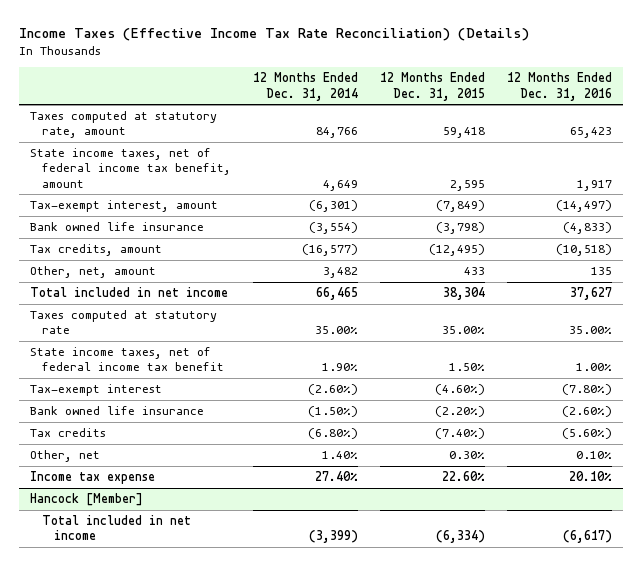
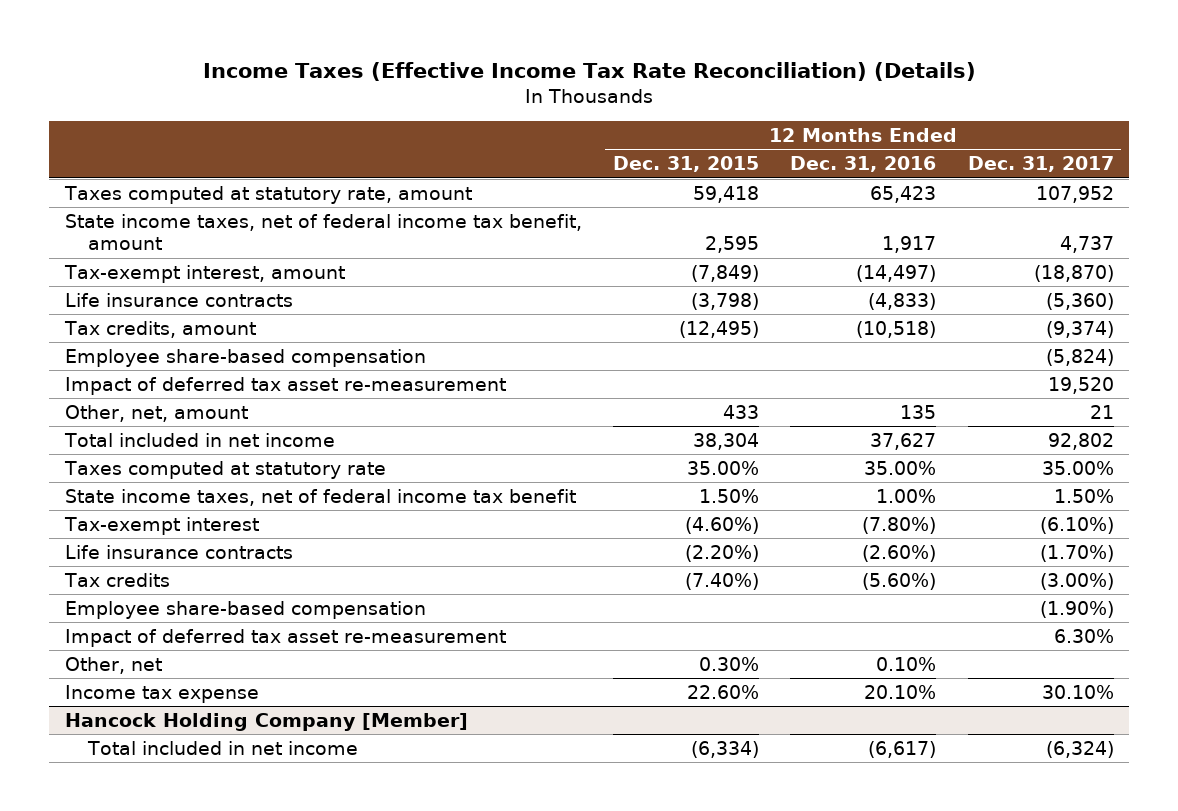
- | 12 Months Ended Dec. 31, 2014 | 12 Months Ended Dec. 31, 2015 | 12 Months Ended Dec. 31, 2016
+ | 12 Months Ended Dec. 31, 2015 | 12 Months Ended Dec. 31, 2016 | 12 Months Ended Dec. 31, 2017
- Bank owned life insurance | (3,554) | (3,798) | (4,833)
+ Life insurance contracts | (3,798) | (4,833) | (5,360)
+ Employee share-based compensation | | | (5,824)
+ Impact of deferred tax asset re-measurement | | | 19,520
- Bank owned life insurance | (1.50%) | (2.20%) | (2.60%)
+ Life insurance contracts | (2.20%) | (2.60%) | (1.70%)
+ Employee share-based compensation | | | (1.90%)
+ Impact of deferred tax asset re-measurement | | | 6.30%
- Hancock [Member]
+ Hancock Holding Company [Member]

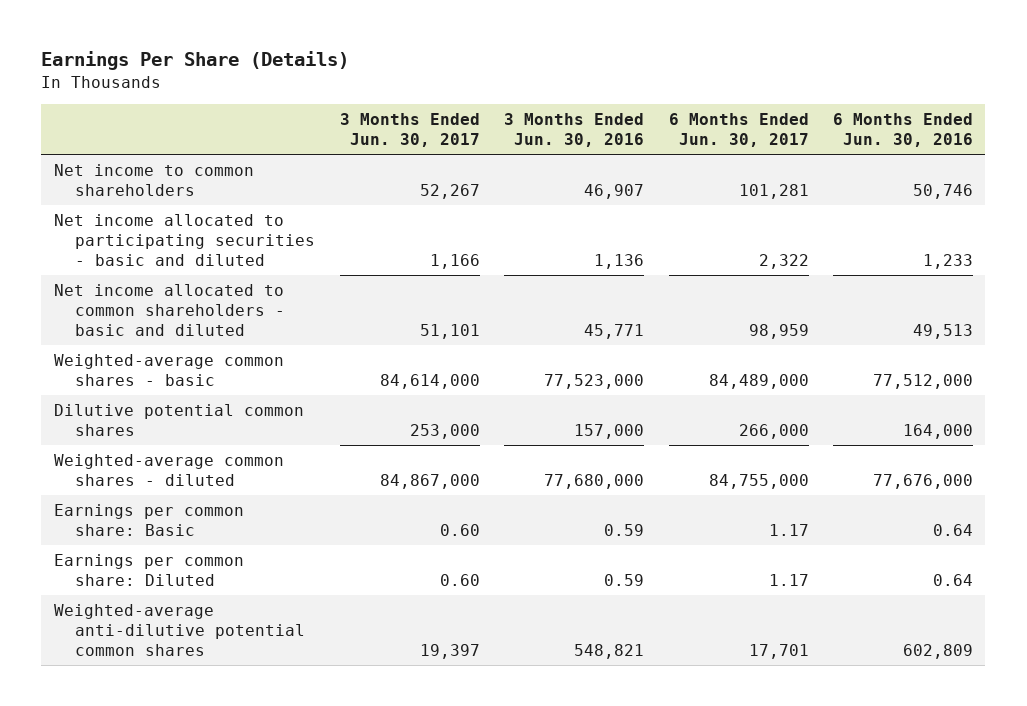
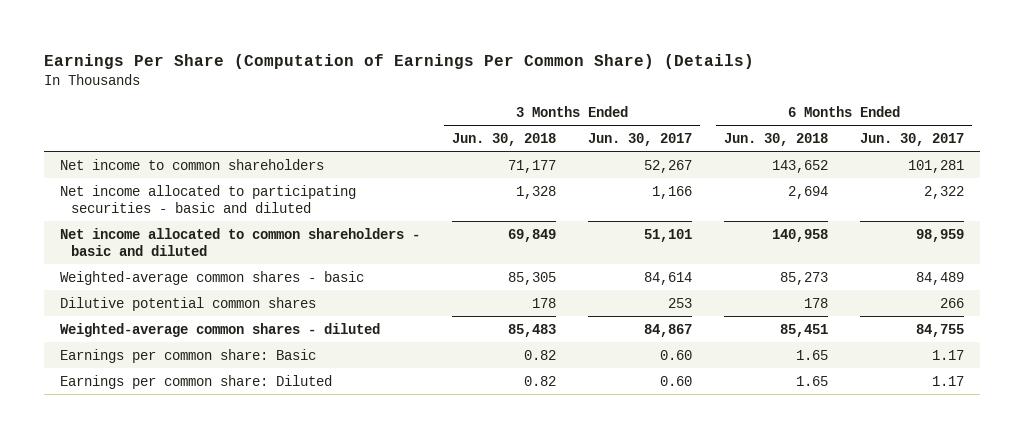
- Earnings Per Share (Details)
+ Earnings Per Share (Computation of Earnings Per Common Share) (Details)
- | 3 Months Ended Jun. 30, 2017 | 3 Months Ended Jun. 30, 2016 | 6 Months Ended Jun. 30, 2017 | 6 Months Ended Jun. 30, 2016
+ | 3 Months Ended Jun. 30, 2018 | 3 Months Ended Jun. 30, 2017 | 6 Months Ended Jun. 30, 2018 | 6 Months Ended Jun. 30, 2017
- Weighted-average common shares - basic | 84,614,000 | 77,523,000 | 84,489,000 | 77,512,000
- Dilutive potential common shares | 253,000 | 157,000 | 266,000 | 164,000
- Weighted-average common shares - diluted | 84,867,000 | 77,680,000 | 84,755,000 | 77,676,000
+ Weighted-average common shares - basic | 85,305 | 84,614 | 85,273 | 84,489
+ Dilutive potential common shares | 178 | 253 | 178 | 266
+ Weighted-average common shares - diluted | 85,483 | 84,867 | 85,451 | 84,755
- Weighted-average anti-dilutive potential common shares | 19,397 | 548,821 | 17,701 | 602,809

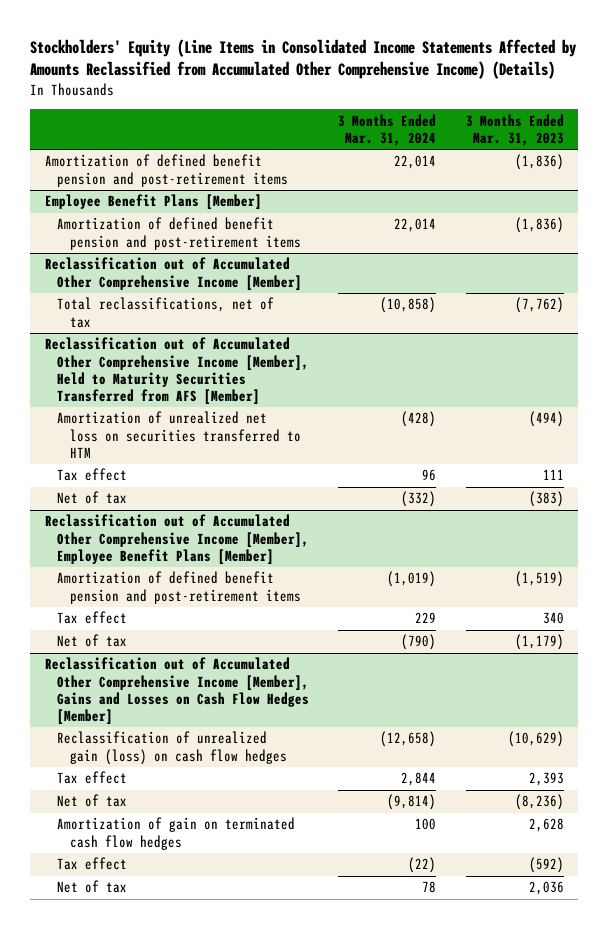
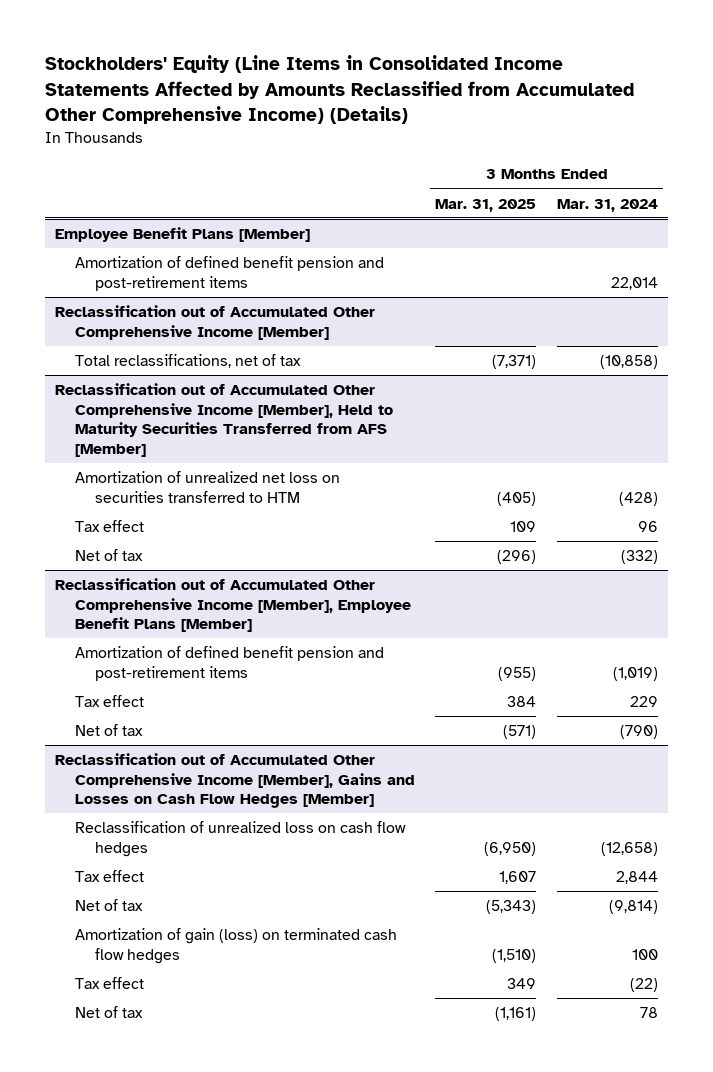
- | 3 Months Ended Mar. 31, 2024 | 3 Months Ended Mar. 31, 2023
+ | 3 Months Ended Mar. 31, 2025 | 3 Months Ended Mar. 31, 2024
- Amortization of defined benefit pension and post-retirement items | 22,014 | (1,836)
@ Reclassification out of Accumulated Other Comprehensive Income [Member], Gains and Losses on Cash Flow Hedges [Member]
- Reclassification of unrealized gain (loss) on cash flow hedges | (12,658) | (10,629)
+ Reclassification of unrealized loss on cash flow hedges | (6,950) | (12,658)
- Amortization of gain on terminated cash flow hedges | 100 | 2,628
+ Amortization of gain (loss) on terminated cash flow hedges | (1,510) | 100

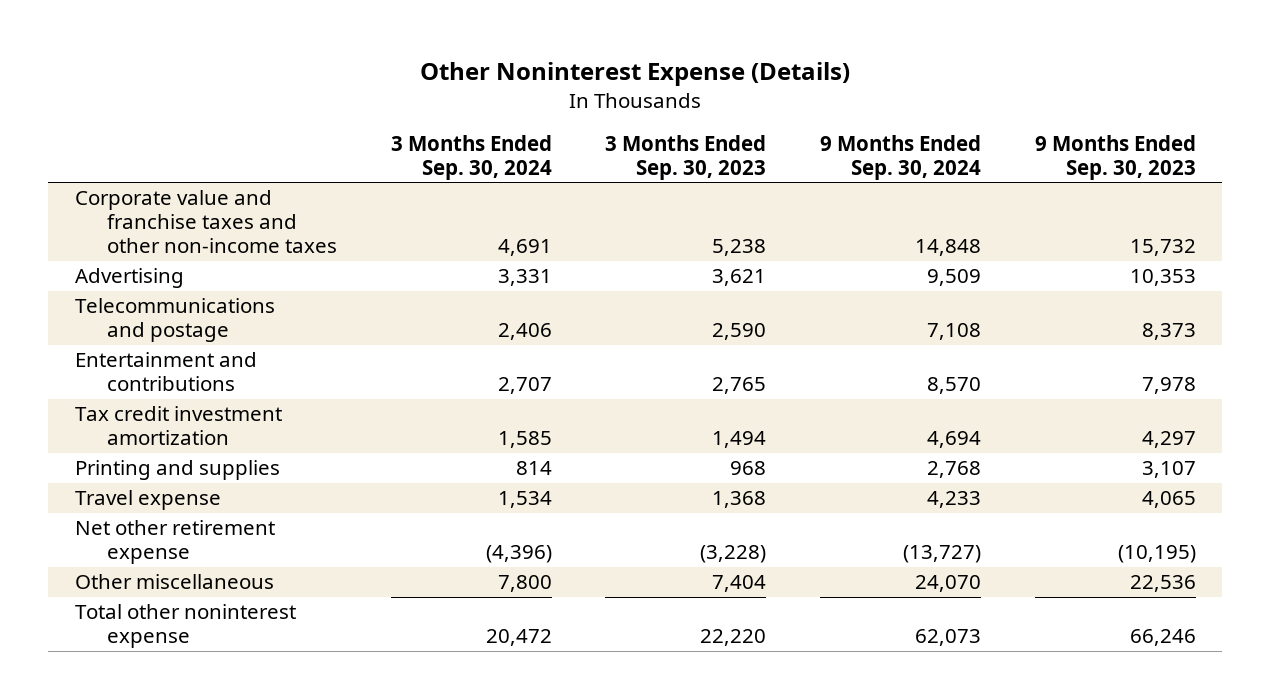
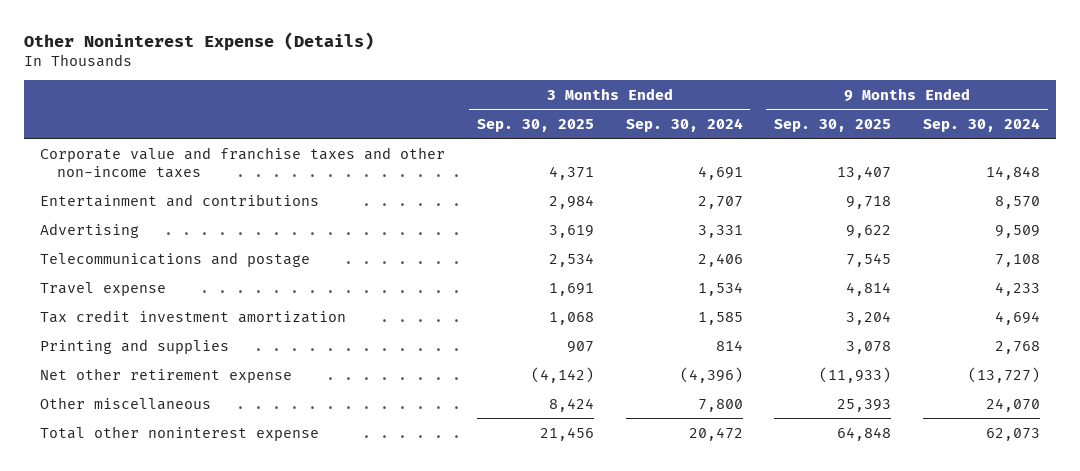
- | 3 Months Ended Sep. 30, 2024 | 3 Months Ended Sep. 30, 2023 | 9 Months Ended Sep. 30, 2024 | 9 Months Ended Sep. 30, 2023
+ | 3 Months Ended Sep. 30, 2025 | 3 Months Ended Sep. 30, 2024 | 9 Months Ended Sep. 30, 2025 | 9 Months Ended Sep. 30, 2024
moved up: Entertainment and contributions | 2,984 | 2,707 | 9,718 | 8,570
moved up: Travel expense | 1,691 | 1,534 | 4,814 | 4,233

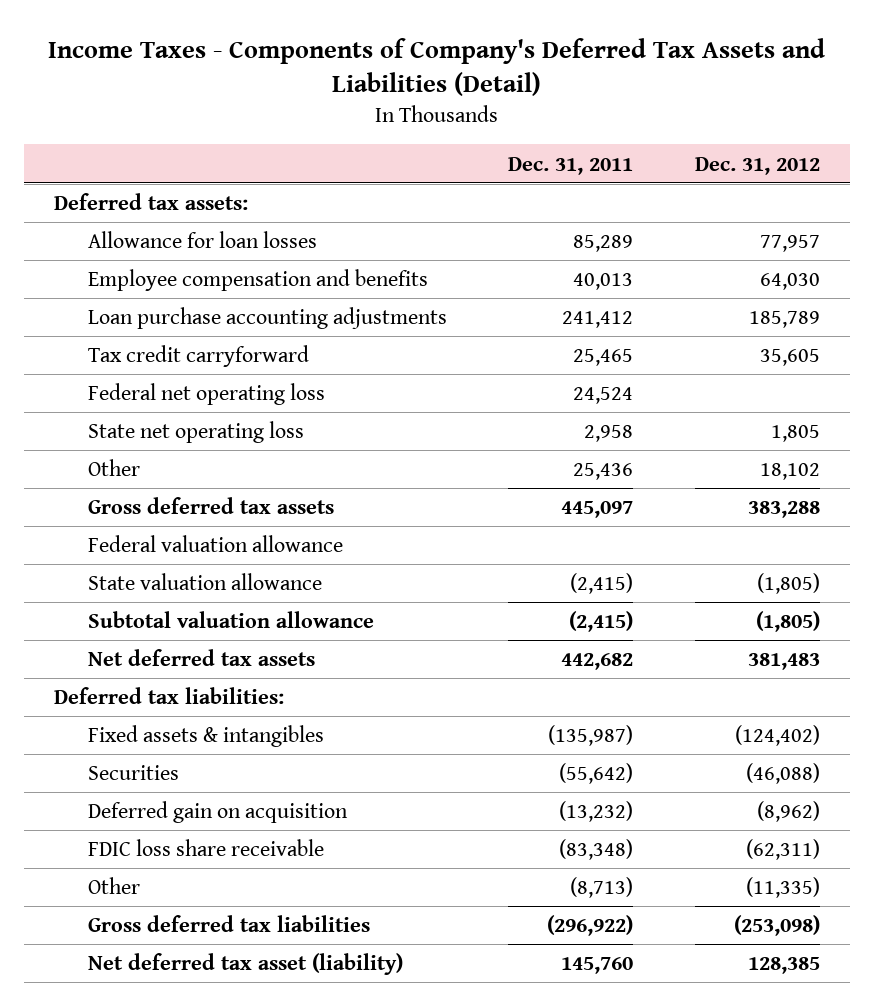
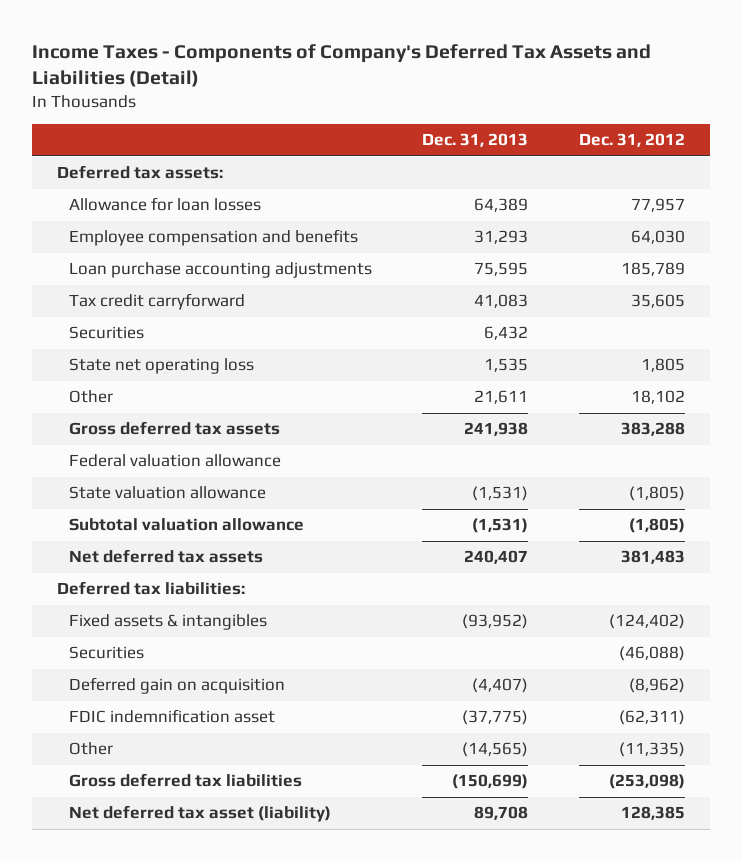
- | Dec. 31, 2011 | Dec. 31, 2012
+ | Dec. 31, 2013 | Dec. 31, 2012
- Federal net operating loss | 24,524 |
+ Securities | 6,432 |
- FDIC loss share receivable | (83,348) | (62,311)
+ FDIC indemnification asset | (37,775) | (62,311)

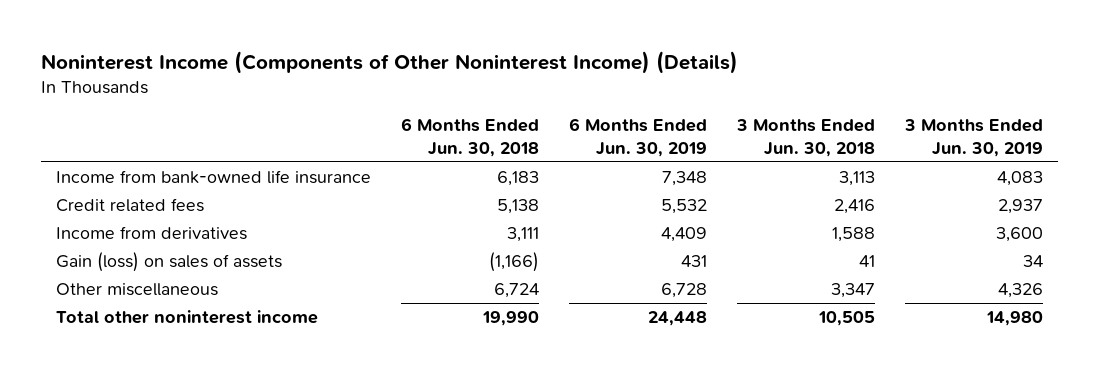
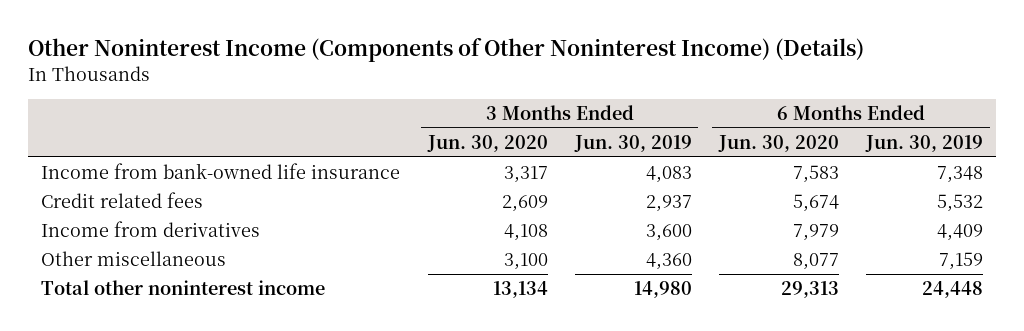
- Noninterest Income (Components of Other Noninterest Income) (Details)
+ Other Noninterest Income (Components of Other Noninterest Income) (Details)
- | 6 Months Ended Jun. 30, 2018 | 6 Months Ended Jun. 30, 2019 | 3 Months Ended Jun. 30, 2018 | 3 Months Ended Jun. 30, 2019
+ | 3 Months Ended Jun. 30, 2020 | 3 Months Ended Jun. 30, 2019 | 6 Months Ended Jun. 30, 2020 | 6 Months Ended Jun. 30, 2019
- Gain (loss) on sales of assets | (1,166) | 431 | 41 | 34
- Other miscellaneous | 6,724 | 6,728 | 3,347 | 4,326
+ Other miscellaneous | 3,100 | 4,360 | 8,077 | 7,159

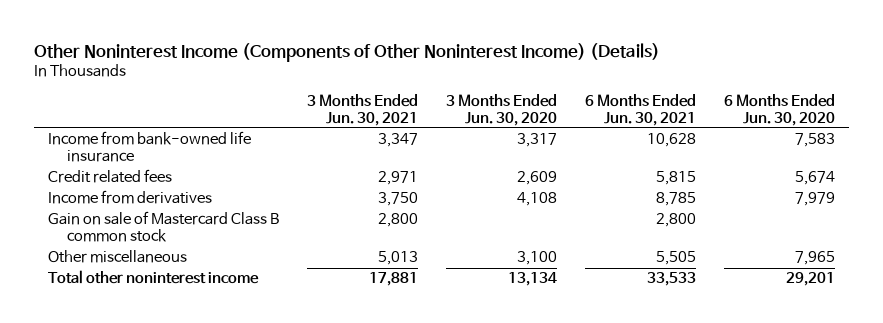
- | 3 Months Ended Jun. 30, 2020 | 3 Months Ended Jun. 30, 2019 | 6 Months Ended Jun. 30, 2020 | 6 Months Ended Jun. 30, 2019
+ | 3 Months Ended Jun. 30, 2021 | 3 Months Ended Jun. 30, 2020 | 6 Months Ended Jun. 30, 2021 | 6 Months Ended Jun. 30, 2020
- Other miscellaneous | 3,100 | 4,360 | 8,077 | 7,159
- Total other noninterest income | 13,134 | 14,980 | 29,313 | 24,448
+ Gain on sale of Mastercard Class B common stock | 2,800 | | 2,800 |
+ Other miscellaneous | 5,013 | 3,100 | 5,505 | 7,965
+ Total other noninterest income | 17,881 | 13,134 | 33,533 | 29,201

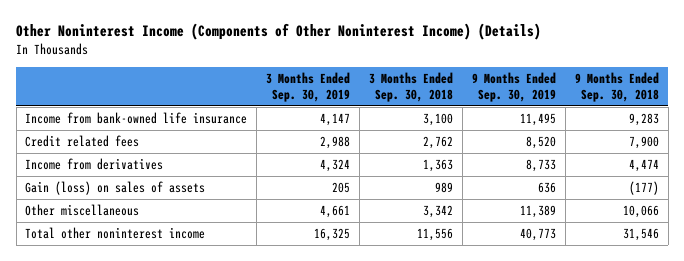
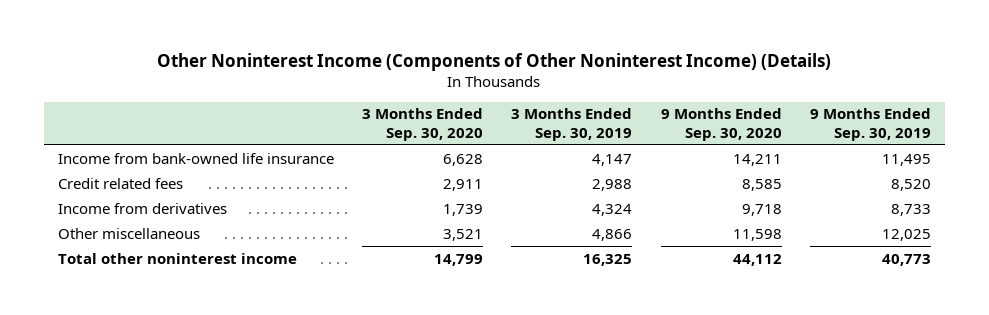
- | 3 Months Ended Sep. 30, 2019 | 3 Months Ended Sep. 30, 2018 | 9 Months Ended Sep. 30, 2019 | 9 Months Ended Sep. 30, 2018
+ | 3 Months Ended Sep. 30, 2020 | 3 Months Ended Sep. 30, 2019 | 9 Months Ended Sep. 30, 2020 | 9 Months Ended Sep. 30, 2019
- Gain (loss) on sales of assets | 205 | 989 | 636 | (177)
- Other miscellaneous | 4,661 | 3,342 | 11,389 | 10,066
+ Other miscellaneous | 3,521 | 4,866 | 11,598 | 12,025

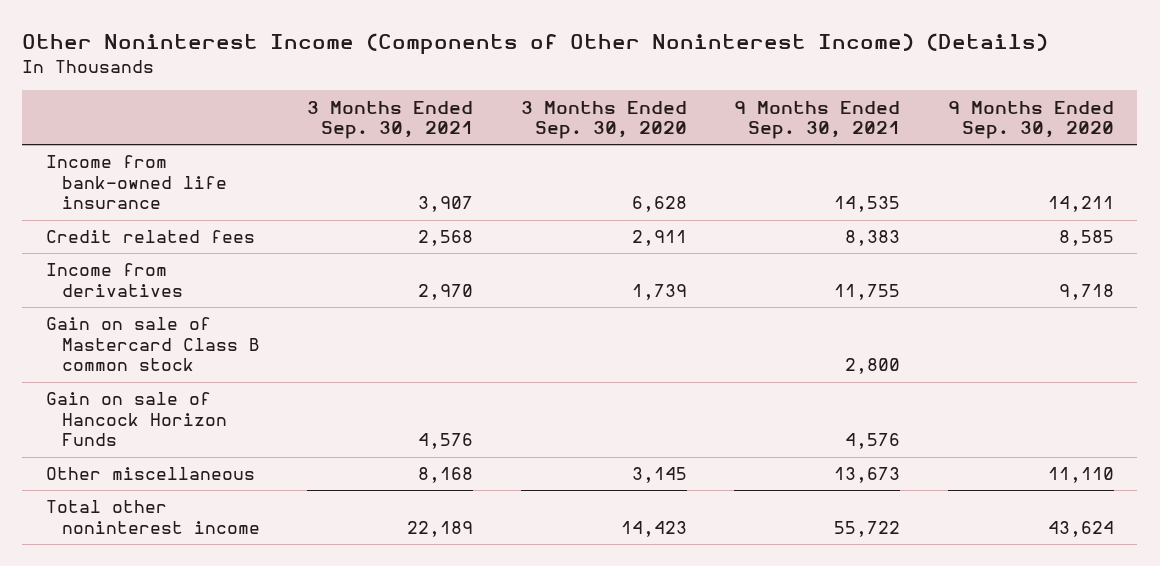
- | 3 Months Ended Sep. 30, 2020 | 3 Months Ended Sep. 30, 2019 | 9 Months Ended Sep. 30, 2020 | 9 Months Ended Sep. 30, 2019
+ | 3 Months Ended Sep. 30, 2021 | 3 Months Ended Sep. 30, 2020 | 9 Months Ended Sep. 30, 2021 | 9 Months Ended Sep. 30, 2020
- Other miscellaneous | 3,521 | 4,866 | 11,598 | 12,025
- Total other noninterest income | 14,799 | 16,325 | 44,112 | 40,773
+ Gain on sale of Mastercard Class B common stock | | | 2,800 |
+ Gain on sale of Hancock Horizon Funds | 4,576 | | 4,576 |
+ Other miscellaneous | 8,168 | 3,145 | 13,673 | 11,110
+ Total other noninterest income | 22,189 | 14,423 | 55,722 | 43,624

